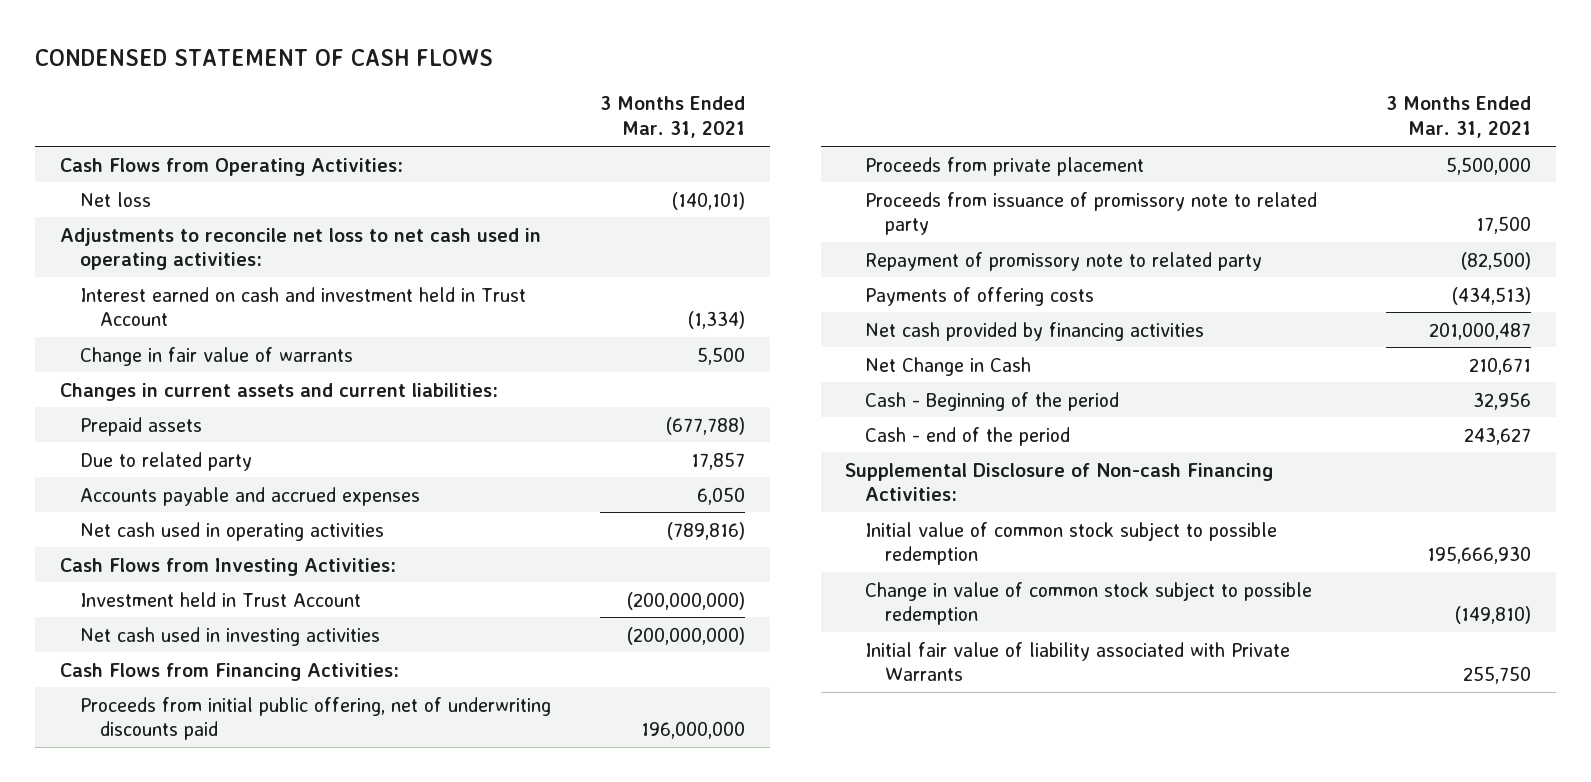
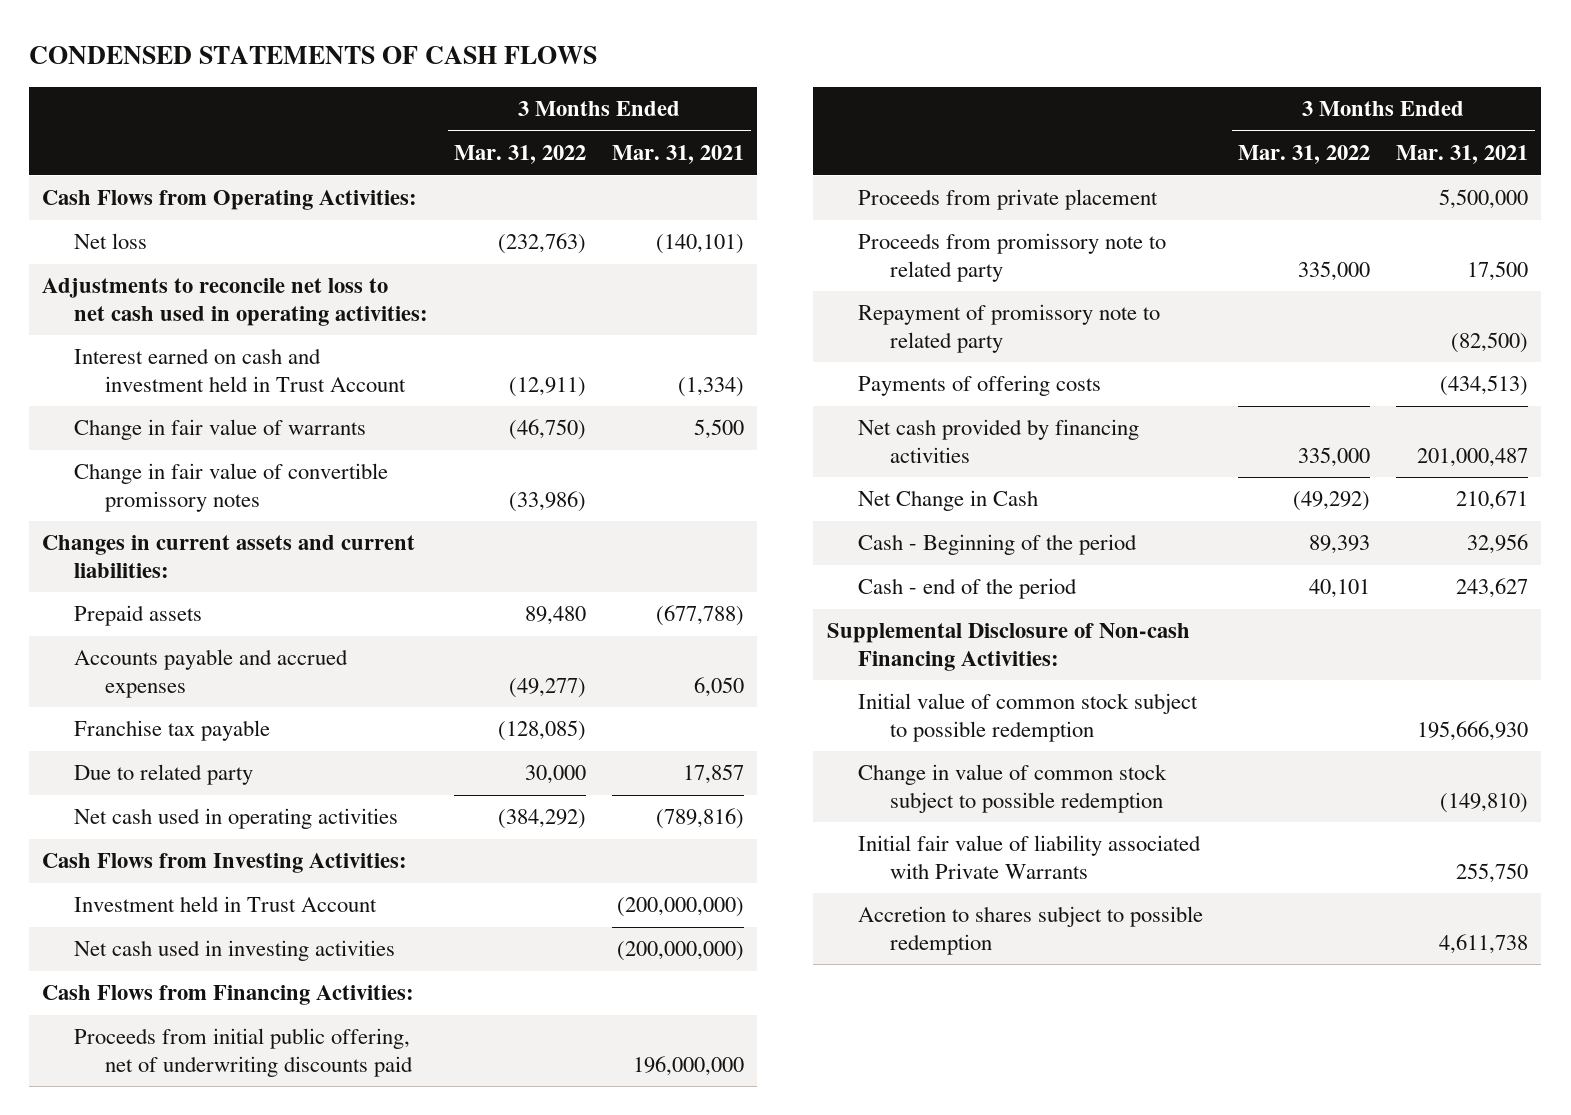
- CONDENSED STATEMENT OF CASH FLOWS
+ CONDENSED STATEMENTS OF CASH FLOWS
- | 3 Months Ended Mar. 31, 2021
+ | 3 Months Ended Mar. 31, 2022 | 3 Months Ended Mar. 31, 2021
+ Change in fair value of convertible promissory notes | (33,986) |
+ Franchise tax payable | (128,085) |
moved down: Due to related party | 30,000 | 17,857
- Proceeds from issuance of promissory note to related party | 17,500
+ Proceeds from promissory note to related party | 335,000 | 17,500
+ Accretion to shares subject to possible redemption | | 4,611,738

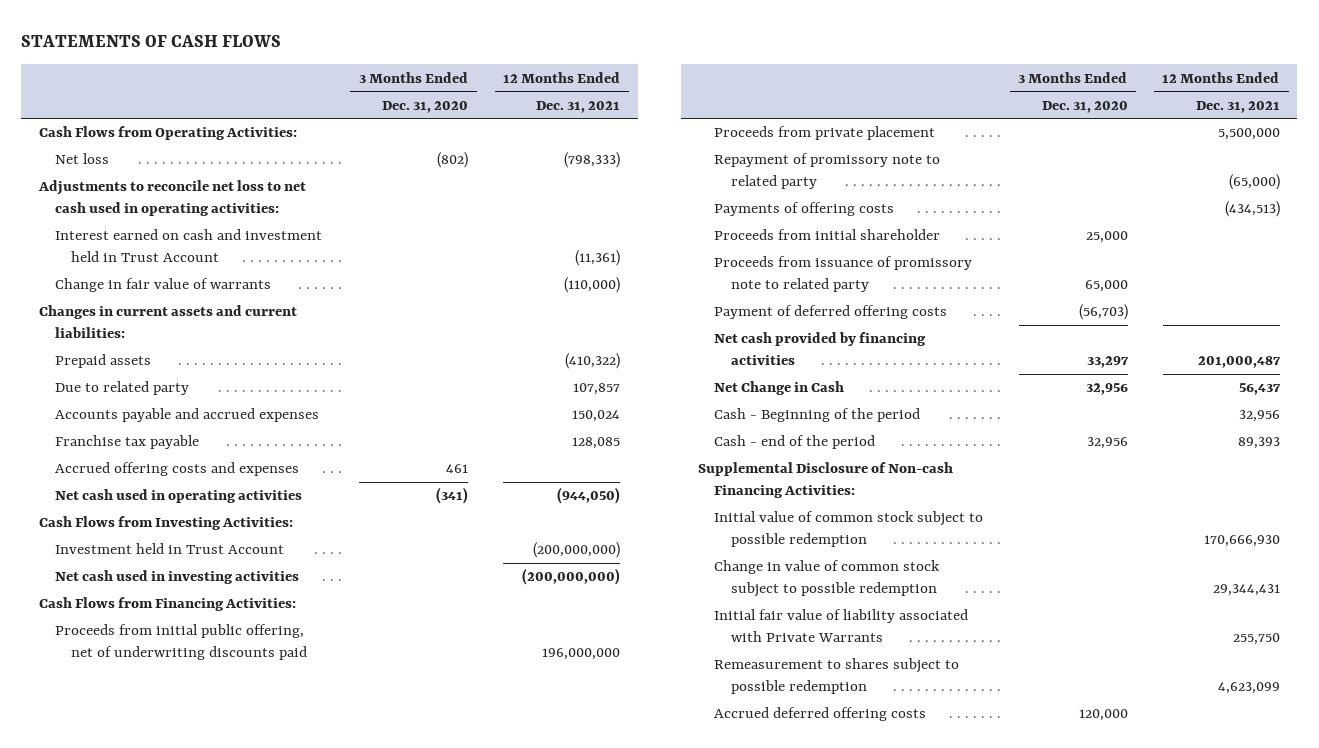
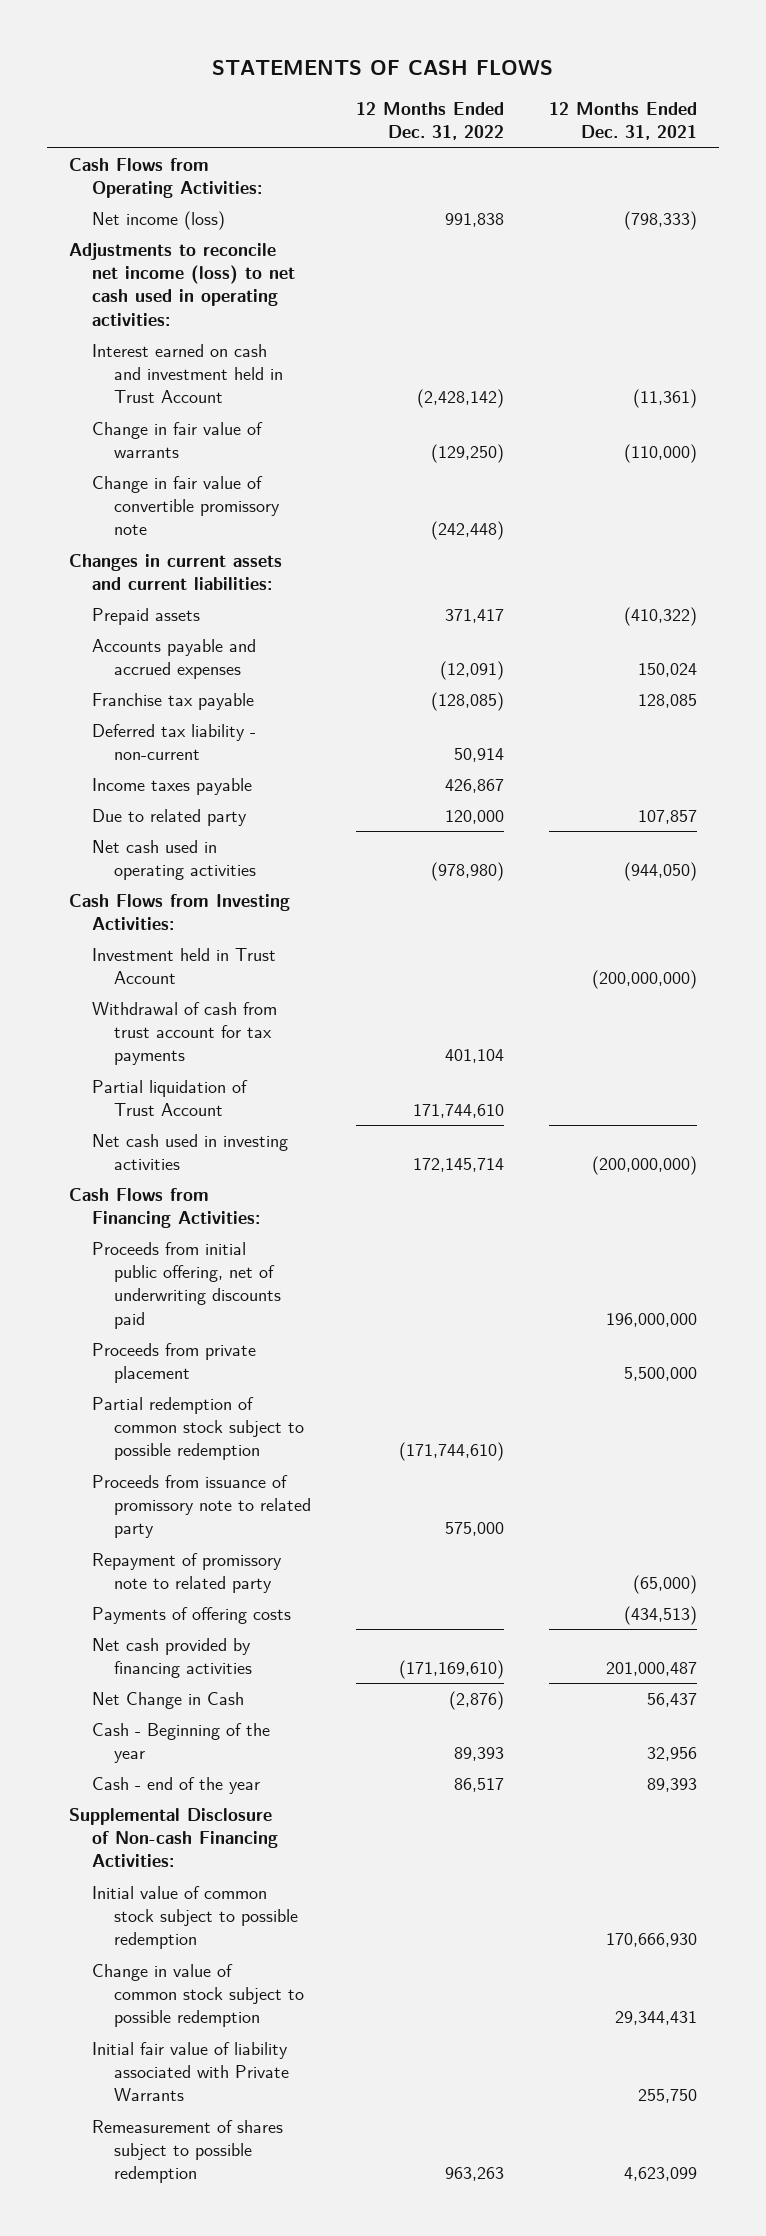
- | 3 Months Ended Dec. 31, 2020 | 12 Months Ended Dec. 31, 2021
+ | 12 Months Ended Dec. 31, 2022 | 12 Months Ended Dec. 31, 2021
- Net loss | (802) | (798,333)
- Adjustments to reconcile net loss to net cash used in operating activities:
+ Net income (loss) | 991,838 | (798,333)
+ Adjustments to reconcile net income (loss) to net cash used in operating activities:
+ Change in fair value of convertible promissory note | (242,448) |
- Accrued offering costs and expenses | 461 |
+ Deferred tax liability - non-current | 50,914 |
+ Income taxes payable | 426,867 |
moved down: Due to related party | 120,000 | 107,857
+ Withdrawal of cash from trust account for tax payments | 401,104 |
+ Partial liquidation of Trust Account | 171,744,610 |
+ Partial redemption of common stock subject to possible redemption | (171,744,610) |
moved up: Proceeds from issuance of promissory note to related party | 575,000 |
- Proceeds from initial shareholder | 25,000 |
- Payment of deferred offering costs | (56,703) |
- Cash - Beginning of the period | | 32,956
- Cash - end of the period | 32,956 | 89,393
+ Cash - Beginning of the year | 89,393 | 32,956
+ Cash - end of the year | 86,517 | 89,393
- Remeasurement to shares subject to possible redemption | | 4,623,099
- Accrued deferred offering costs | 120,000 |
+ Remeasurement of shares subject to possible redemption | 963,263 | 4,623,099

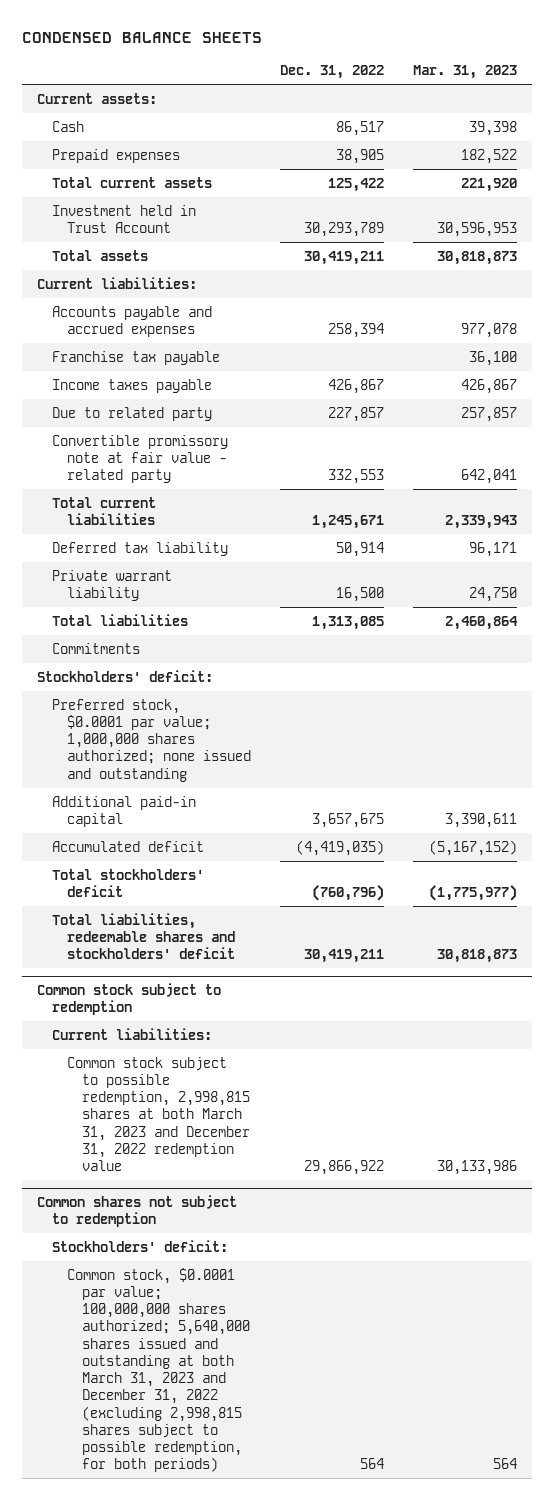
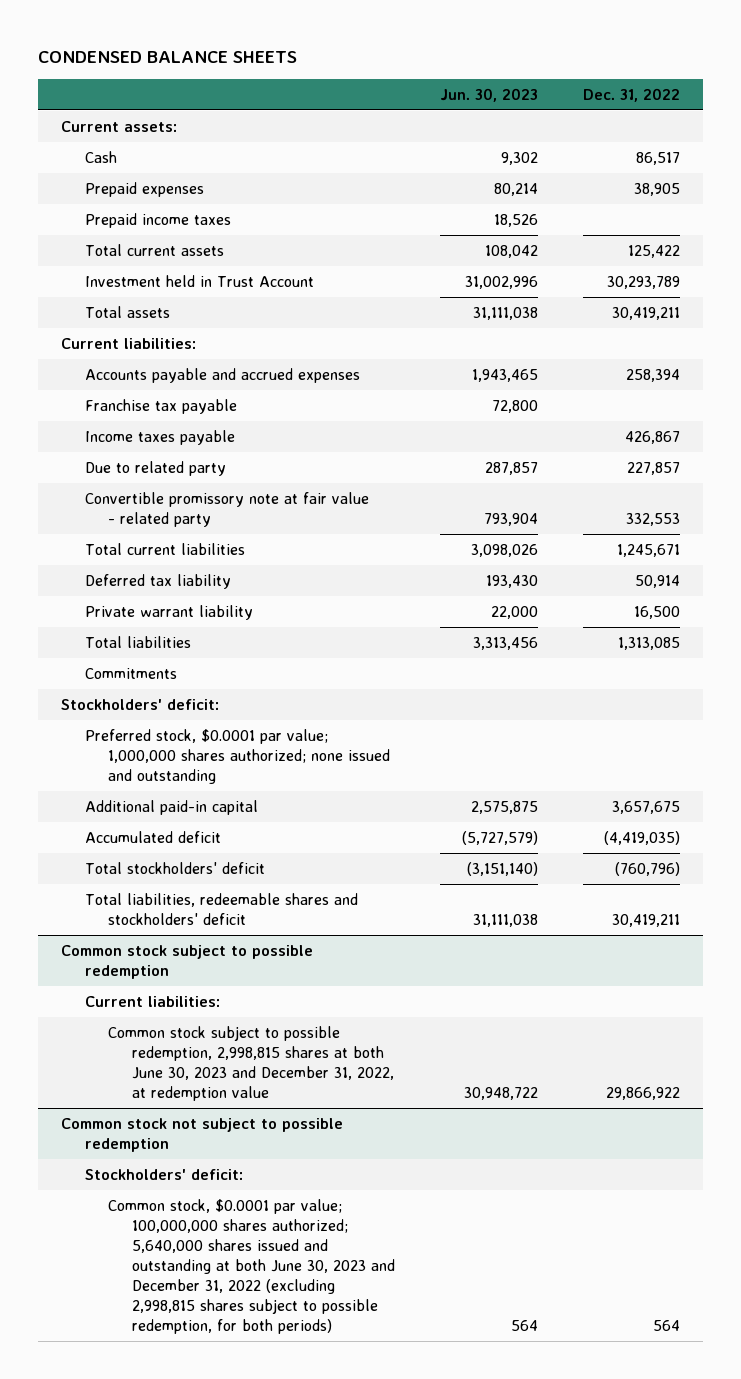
- | Dec. 31, 2022 | Mar. 31, 2023
+ | Jun. 30, 2023 | Dec. 31, 2022
+ Prepaid income taxes | 18,526 |
- Common stock subject to redemption
+ Common stock subject to possible redemption
- Common stock subject to possible redemption, 2,998,815 shares at both March 31, 2023 and December 31, 2022 redemption value | 29,866,922 | 30,133,986
- Common shares not subject to redemption
+ Common stock subject to possible redemption, 2,998,815 shares at both June 30, 2023 and December 31, 2022, at redemption value | 30,948,722 | 29,866,922
+ Common stock not subject to possible redemption
- Common stock, $0.0001 par value; 100,000,000 shares authorized; 5,640,000 shares issued and outstanding at both March 31, 2023 and December 31, 2022 (excluding 2,998,815 shares subject to possible redemption, for both periods) | 564 | 564
+ Common stock, $0.0001 par value; 100,000,000 shares authorized; 5,640,000 shares issued and outstanding at both June 30, 2023 and December 31, 2022 (excluding 2,998,815 shares subject to possible redemption, for both periods) | 564 | 564

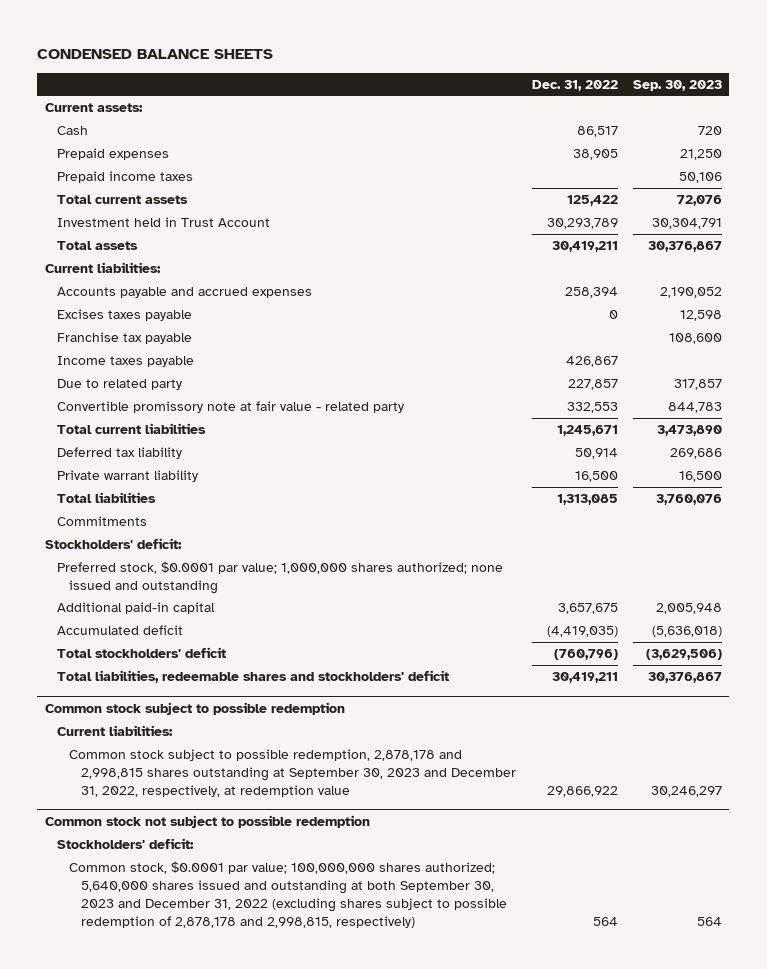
- | Jun. 30, 2023 | Dec. 31, 2022
+ | Dec. 31, 2022 | Sep. 30, 2023
+ Excises taxes payable | 0 | 12,598
@ Common stock subject to possible redemption
- Common stock subject to possible redemption, 2,998,815 shares at both June 30, 2023 and December 31, 2022, at redemption value | 30,948,722 | 29,866,922
+ Common stock subject to possible redemption, 2,878,178 and 2,998,815 shares outstanding at September 30, 2023 and December 31, 2022, respectively, at redemption value | 29,866,922 | 30,246,297
@ Common stock not subject to possible redemption
- Common stock, $0.0001 par value; 100,000,000 shares authorized; 5,640,000 shares issued and outstanding at both June 30, 2023 and December 31, 2022 (excluding 2,998,815 shares subject to possible redemption, for both periods) | 564 | 564
+ Common stock, $0.0001 par value; 100,000,000 shares authorized; 5,640,000 shares issued and outstanding at both September 30, 2023 and December 31, 2022 (excluding shares subject to possible redemption of 2,878,178 and 2,998,815, respectively) | 564 | 564

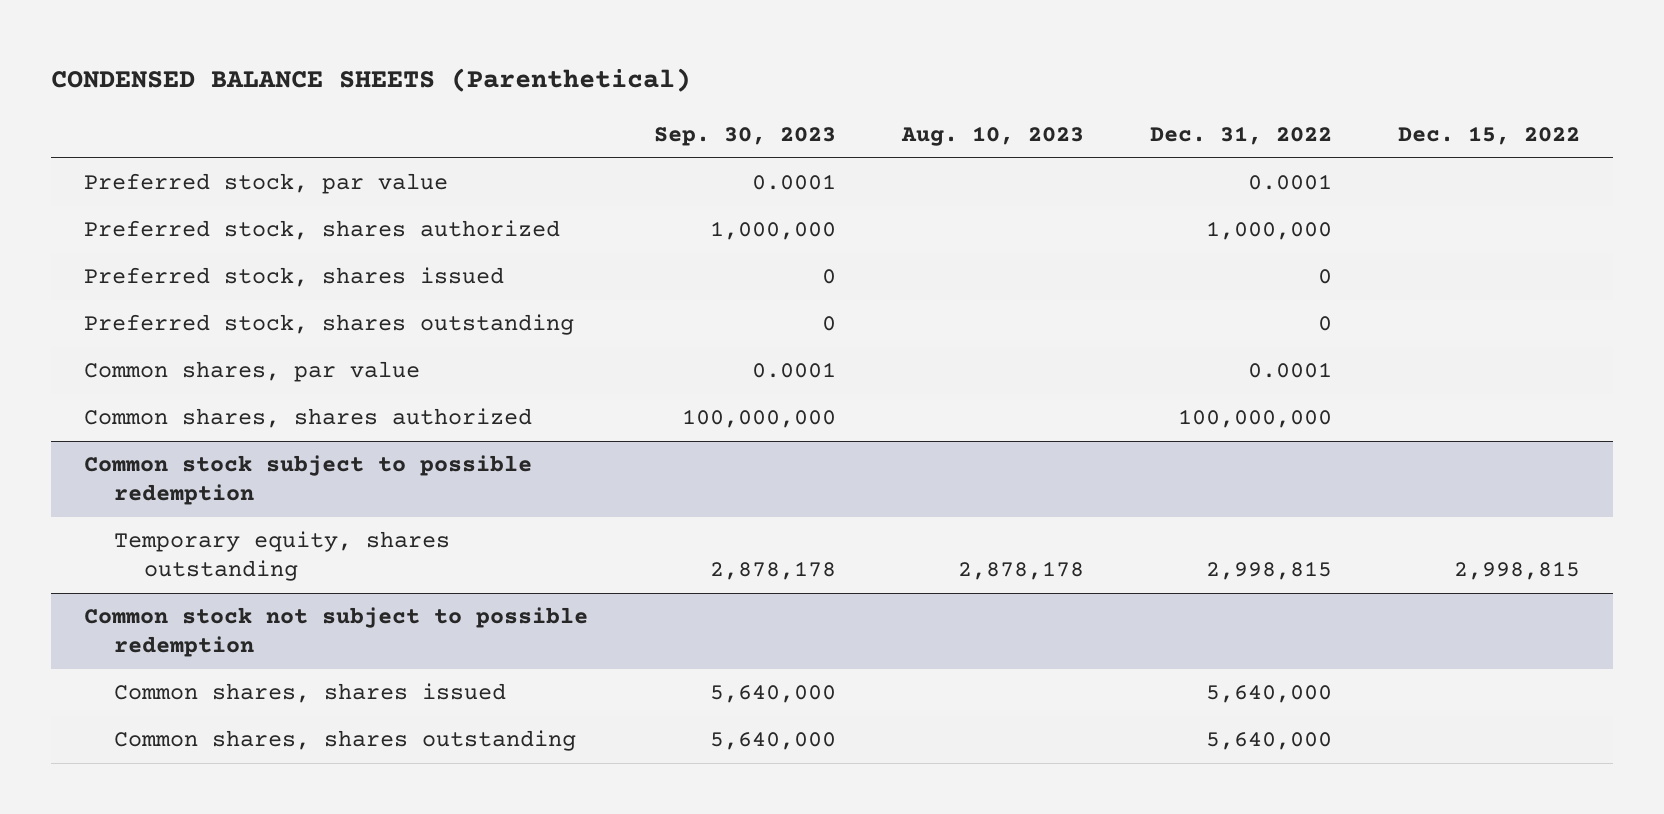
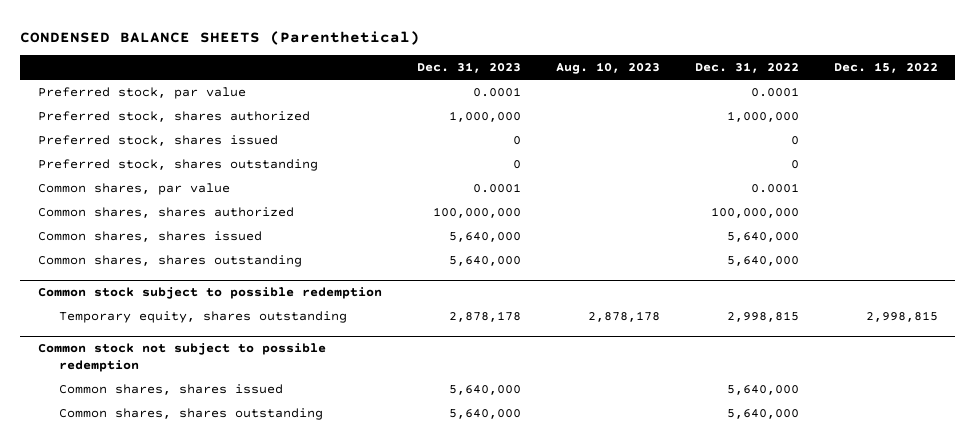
- | Sep. 30, 2023 | Aug. 10, 2023 | Dec. 31, 2022 | Dec. 15, 2022
+ | Dec. 31, 2023 | Aug. 10, 2023 | Dec. 31, 2022 | Dec. 15, 2022
+ Common shares, shares issued | 5,640,000 | | 5,640,000 |
+ Common shares, shares outstanding | 5,640,000 | | 5,640,000 |

